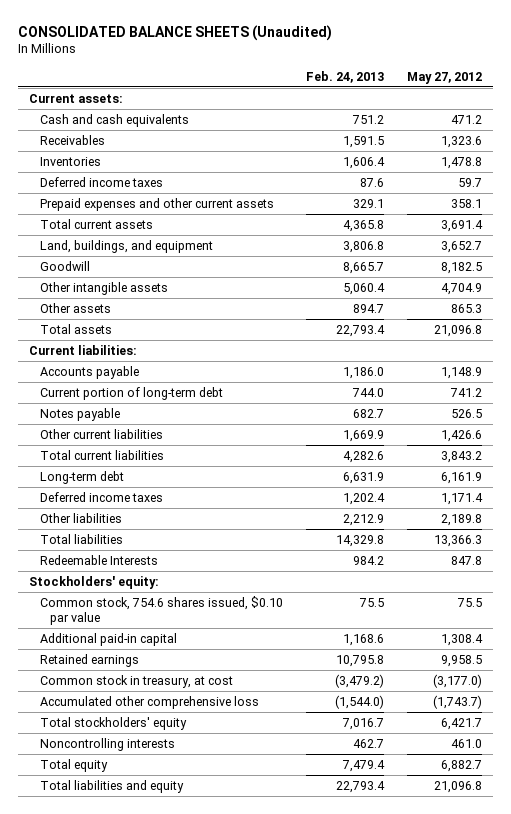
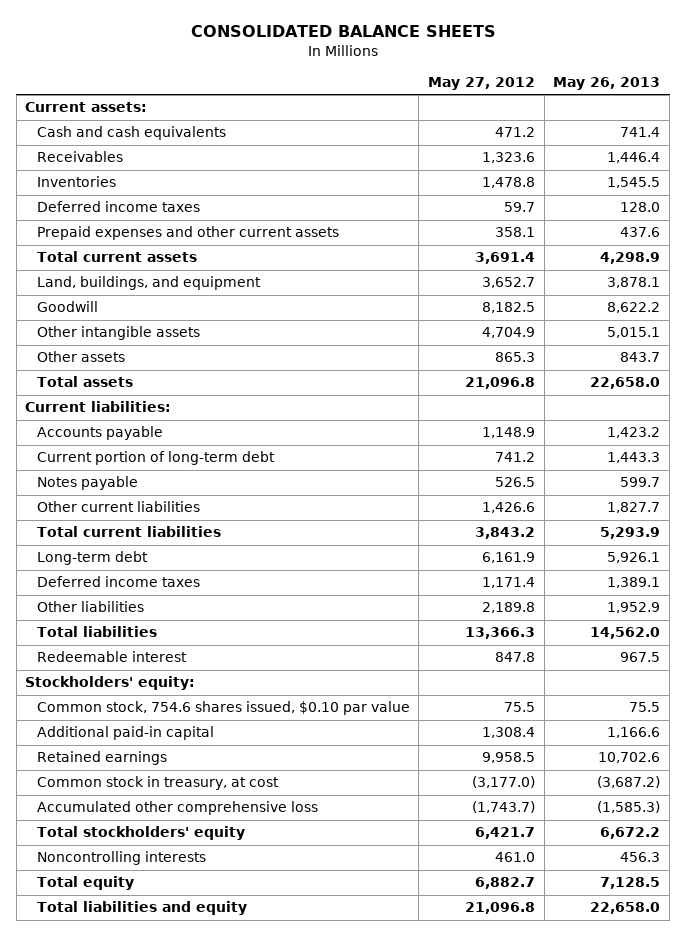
- CONSOLIDATED BALANCE SHEETS (Unaudited)
+ CONSOLIDATED BALANCE SHEETS
- | Feb. 24, 2013 | May 27, 2012
+ | May 27, 2012 | May 26, 2013
- Redeemable Interests | 984.2 | 847.8
+ Redeemable interest | 847.8 | 967.5

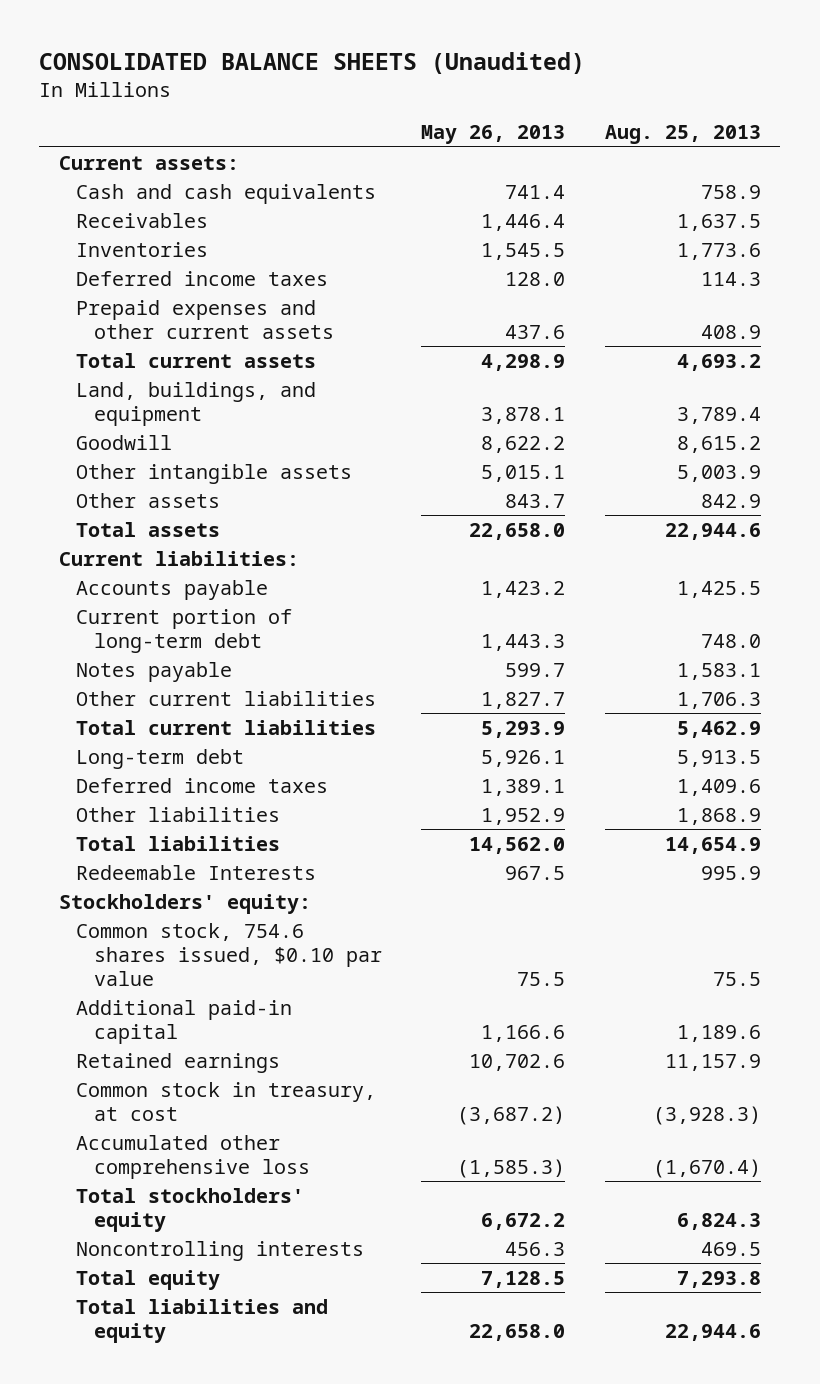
- CONSOLIDATED BALANCE SHEETS
+ CONSOLIDATED BALANCE SHEETS (Unaudited)
- | May 27, 2012 | May 26, 2013
+ | May 26, 2013 | Aug. 25, 2013
- Redeemable interest | 847.8 | 967.5
+ Redeemable Interests | 967.5 | 995.9

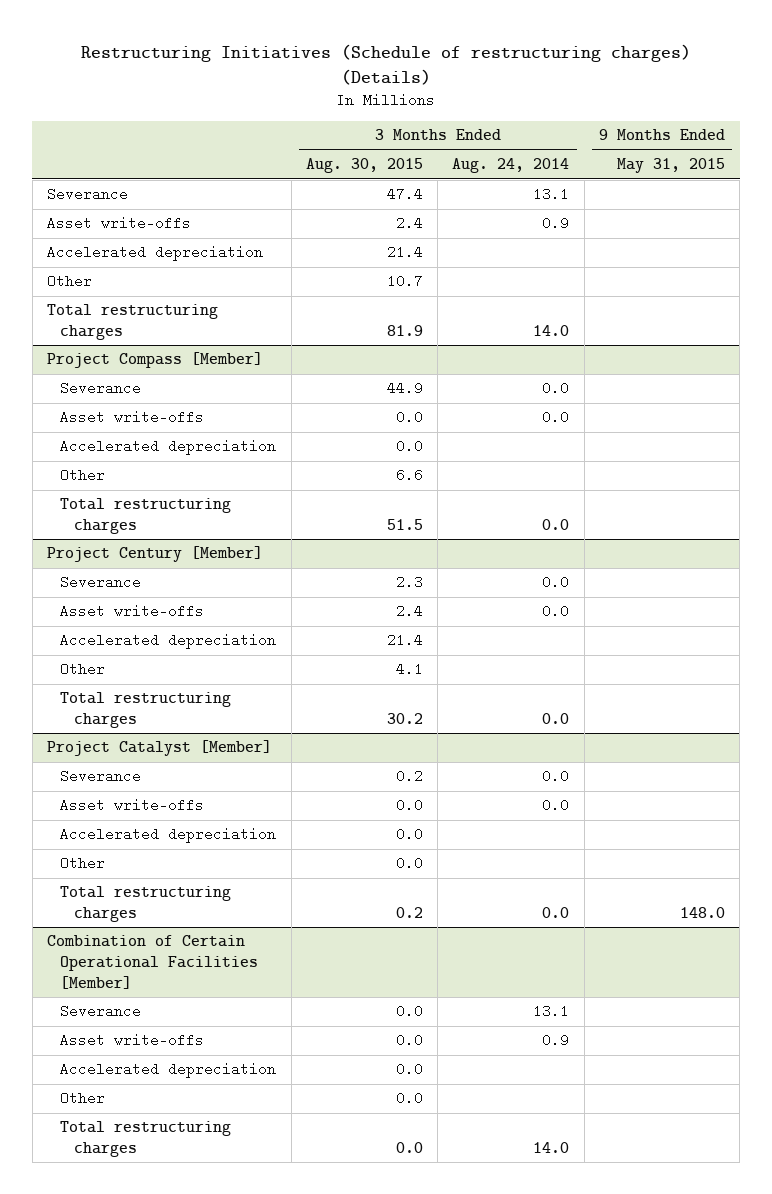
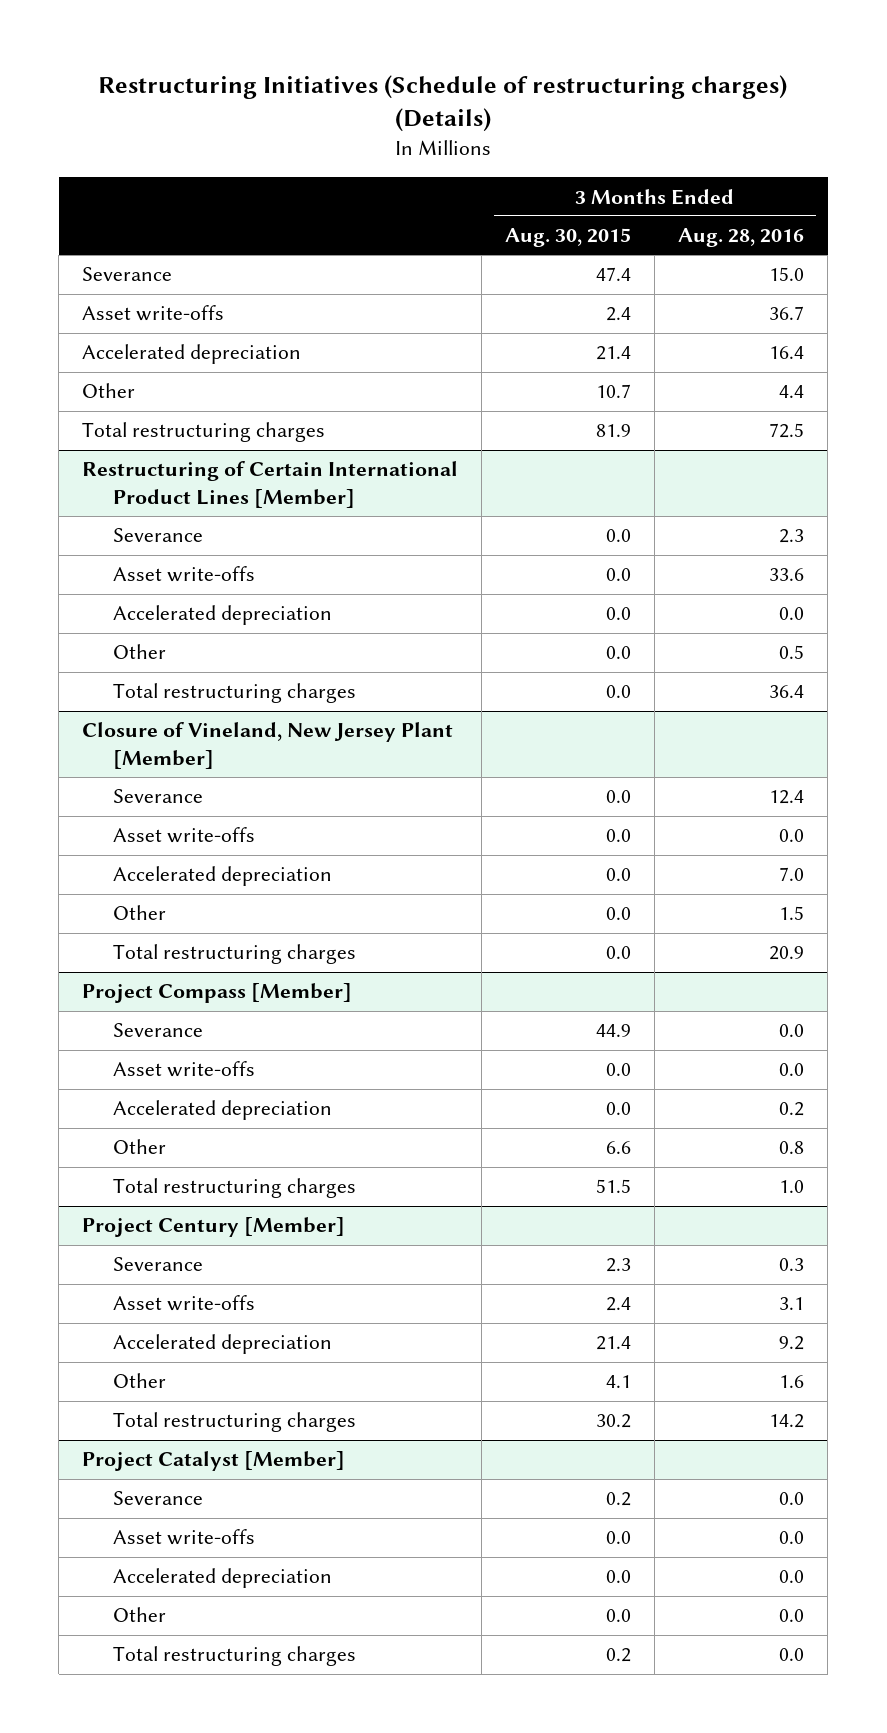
- | 3 Months Ended Aug. 30, 2015 | 3 Months Ended Aug. 24, 2014 | 9 Months Ended May 31, 2015
+ | 3 Months Ended Aug. 30, 2015 | 3 Months Ended Aug. 28, 2016
+ Restructuring of Certain International Product Lines [Member]
+ Severance | 0.0 | 2.3
+ Asset write-offs | 0.0 | 33.6
+ Accelerated depreciation | 0.0 | 0.0
+ Other | 0.0 | 0.5
+ Total restructuring charges | 0.0 | 36.4
+ Closure of Vineland, New Jersey Plant [Member]
+ Severance | 0.0 | 12.4
+ Asset write-offs | 0.0 | 0.0
+ Accelerated depreciation | 0.0 | 7.0
+ Other | 0.0 | 1.5
+ Total restructuring charges | 0.0 | 20.9
- Combination of Certain Operational Facilities [Member]
- Severance | 0.0 | 13.1 |
- Asset write-offs | 0.0 | 0.9 |
- Accelerated depreciation | 0.0 | |
- Other | 0.0 | |
- Total restructuring charges | 0.0 | 14.0 |

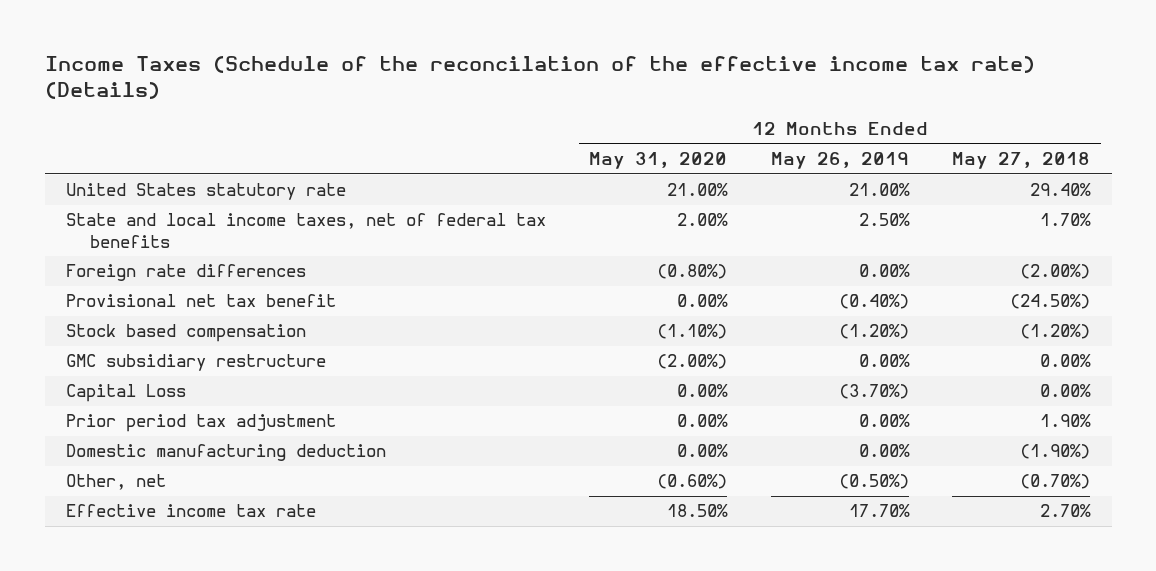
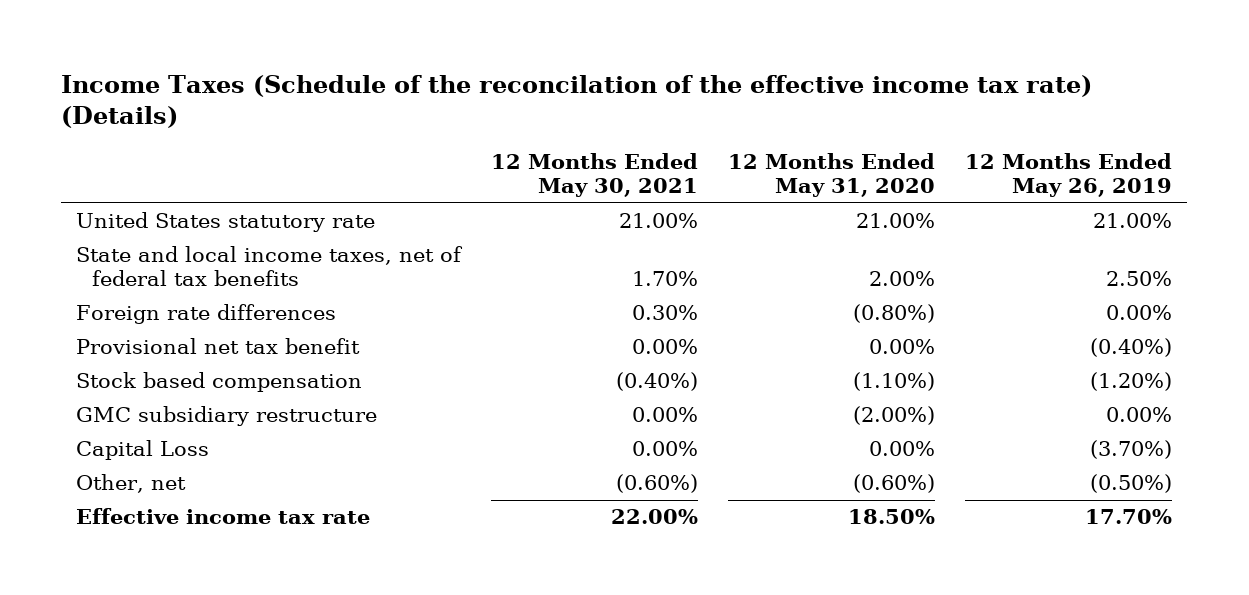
- | 12 Months Ended May 31, 2020 | 12 Months Ended May 26, 2019 | 12 Months Ended May 27, 2018
+ | 12 Months Ended May 30, 2021 | 12 Months Ended May 31, 2020 | 12 Months Ended May 26, 2019
- Prior period tax adjustment | 0.00% | 0.00% | 1.90%
- Domestic manufacturing deduction | 0.00% | 0.00% | (1.90%)

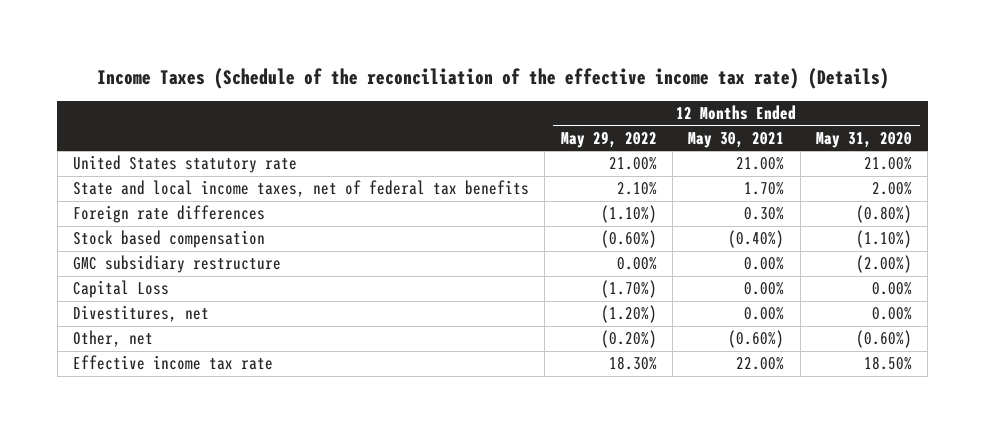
- Income Taxes (Schedule of the reconcilation of the effective income tax rate) (Details)
+ Income Taxes (Schedule of the reconciliation of the effective income tax rate) (Details)
- | 12 Months Ended May 30, 2021 | 12 Months Ended May 31, 2020 | 12 Months Ended May 26, 2019
+ | 12 Months Ended May 29, 2022 | 12 Months Ended May 30, 2021 | 12 Months Ended May 31, 2020
- Provisional net tax benefit | 0.00% | 0.00% | (0.40%)
+ Divestitures, net | (1.20%) | 0.00% | 0.00%

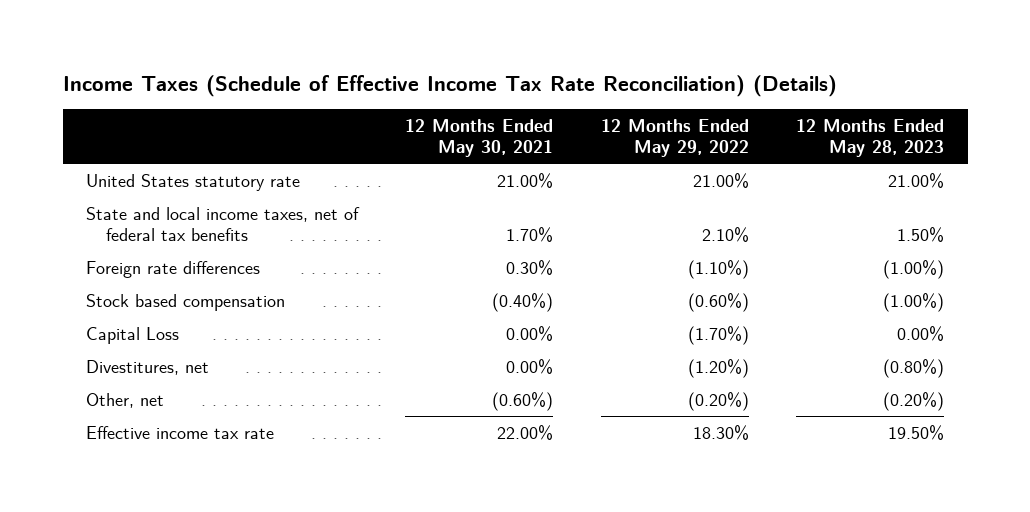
- Income Taxes (Schedule of the reconciliation of the effective income tax rate) (Details)
+ Income Taxes (Schedule of Effective Income Tax Rate Reconciliation) (Details)
- | 12 Months Ended May 29, 2022 | 12 Months Ended May 30, 2021 | 12 Months Ended May 31, 2020
+ | 12 Months Ended May 30, 2021 | 12 Months Ended May 29, 2022 | 12 Months Ended May 28, 2023
- GMC subsidiary restructure | 0.00% | 0.00% | (2.00%)

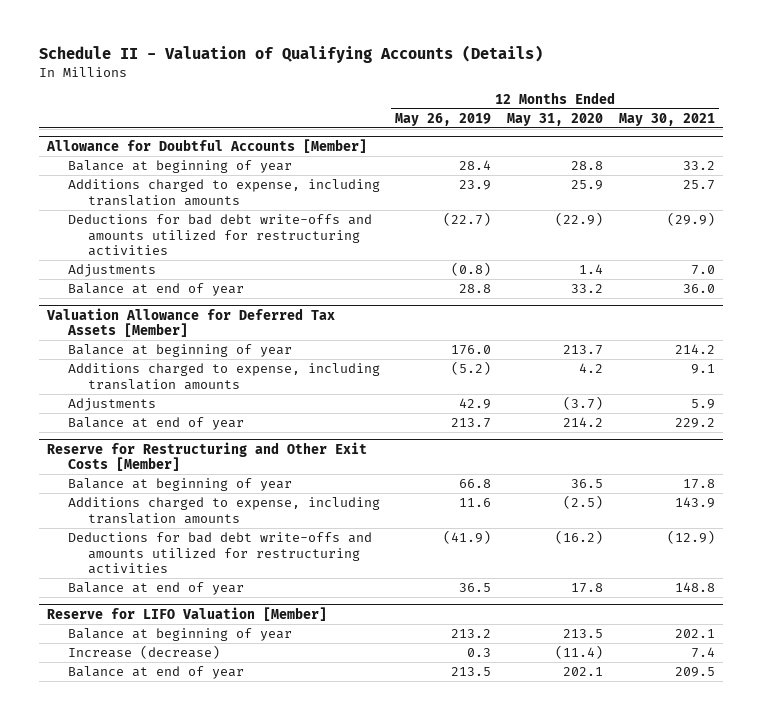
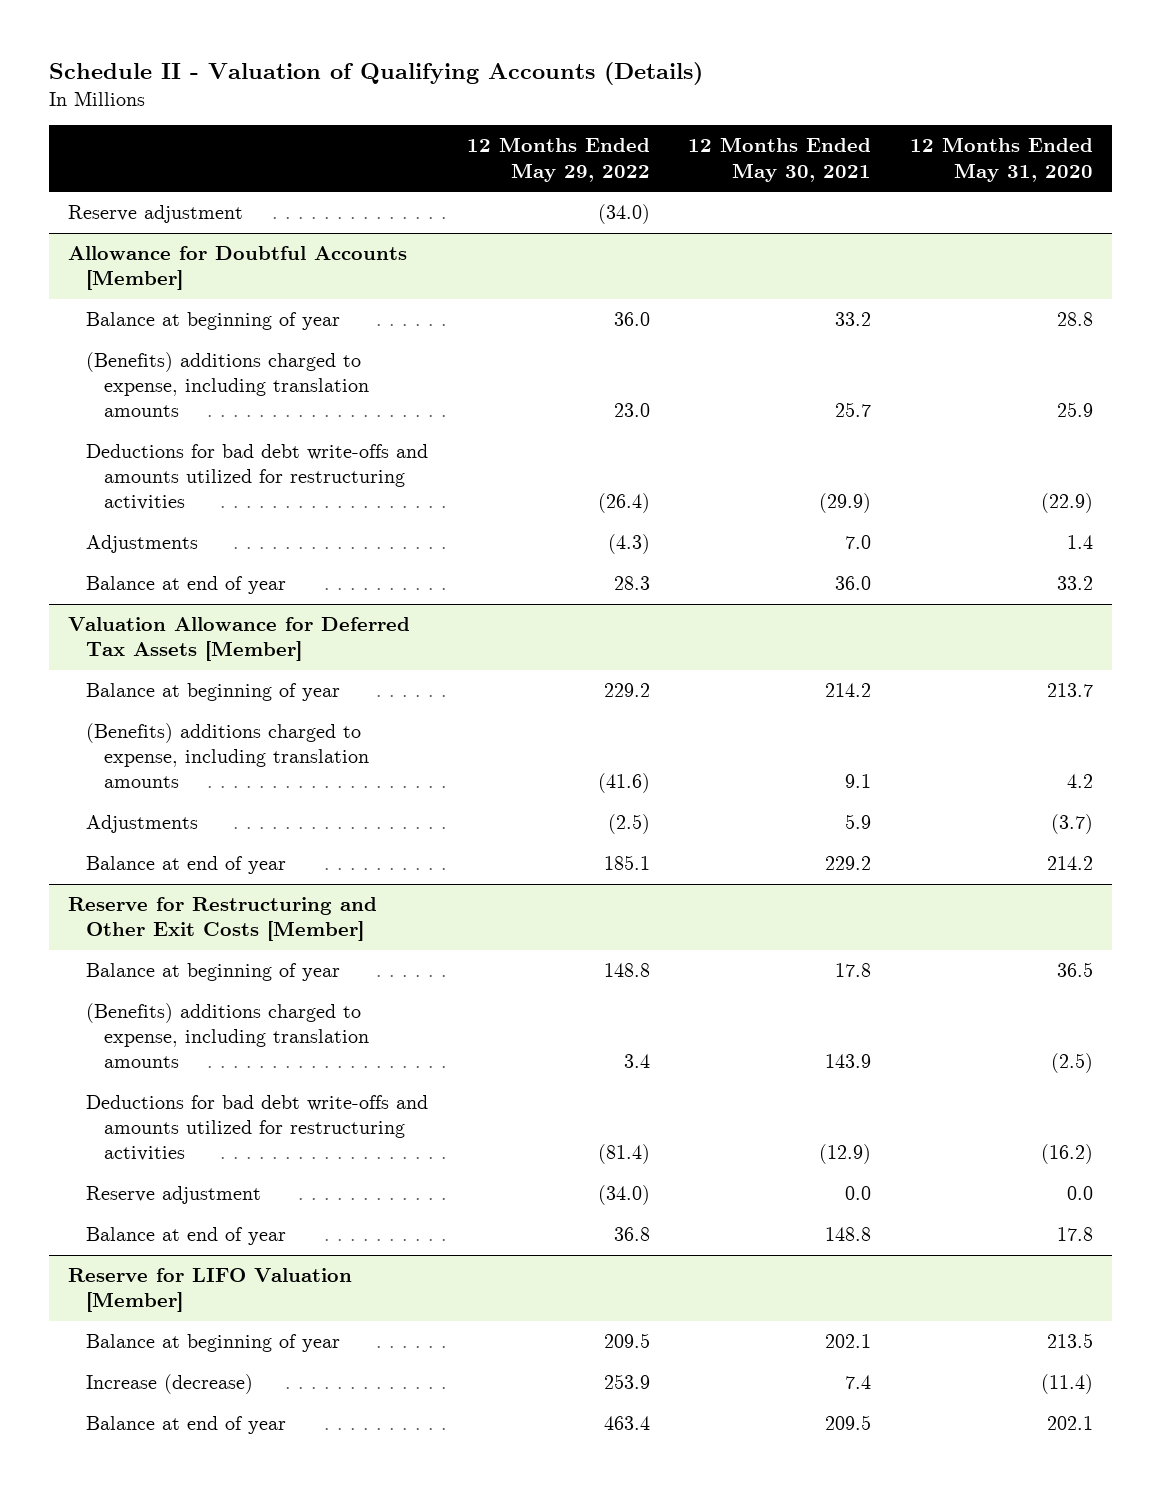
- | 12 Months Ended May 26, 2019 | 12 Months Ended May 31, 2020 | 12 Months Ended May 30, 2021
+ | 12 Months Ended May 29, 2022 | 12 Months Ended May 30, 2021 | 12 Months Ended May 31, 2020
+ Reserve adjustment | (34.0) | |
@ Allowance for Doubtful Accounts [Member]
- Additions charged to expense, including translation amounts | 23.9 | 25.9 | 25.7
+ (Benefits) additions charged to expense, including translation amounts | 23.0 | 25.7 | 25.9
@ Valuation Allowance for Deferred Tax Assets [Member]
- Additions charged to expense, including translation amounts | (5.2) | 4.2 | 9.1
+ (Benefits) additions charged to expense, including translation amounts | (41.6) | 9.1 | 4.2
@ Reserve for Restructuring and Other Exit Costs [Member]
- Additions charged to expense, including translation amounts | 11.6 | (2.5) | 143.9
+ (Benefits) additions charged to expense, including translation amounts | 3.4 | 143.9 | (2.5)
+ Reserve adjustment | (34.0) | 0.0 | 0.0

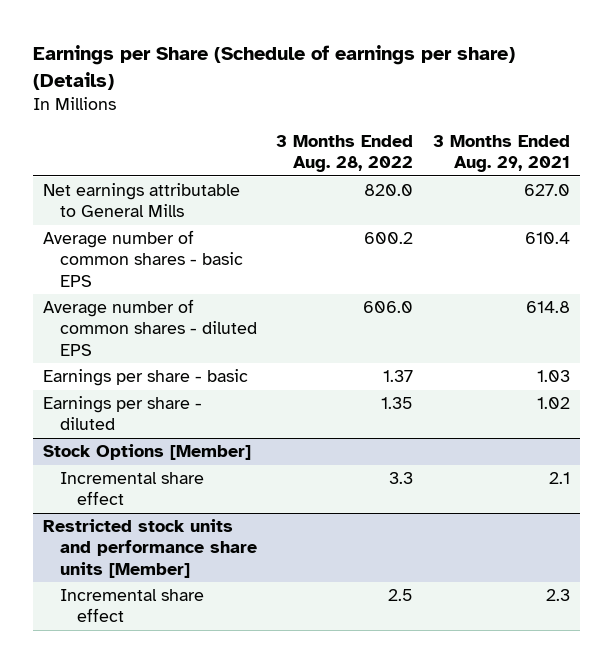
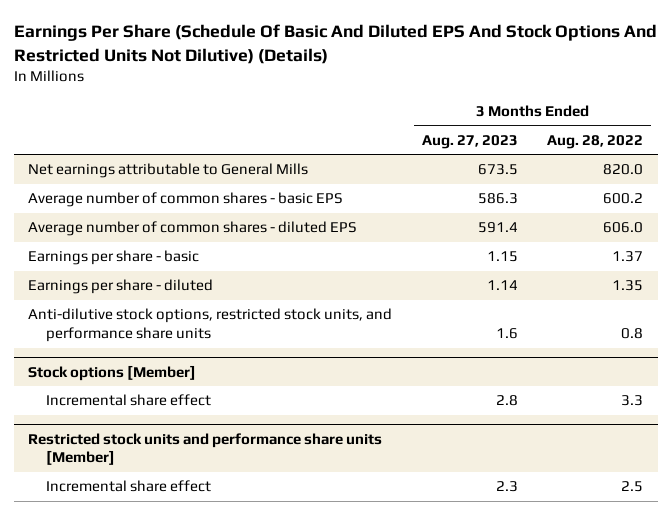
- Earnings per Share (Schedule of earnings per share) (Details)
+ Earnings Per Share (Schedule Of Basic And Diluted EPS And Stock Options And Restricted Units Not Dilutive) (Details)
- | 3 Months Ended Aug. 28, 2022 | 3 Months Ended Aug. 29, 2021
+ | 3 Months Ended Aug. 27, 2023 | 3 Months Ended Aug. 28, 2022
- Stock Options [Member]
+ Anti-dilutive stock options, restricted stock units, and performance share units | 1.6 | 0.8
+ Stock options [Member]

